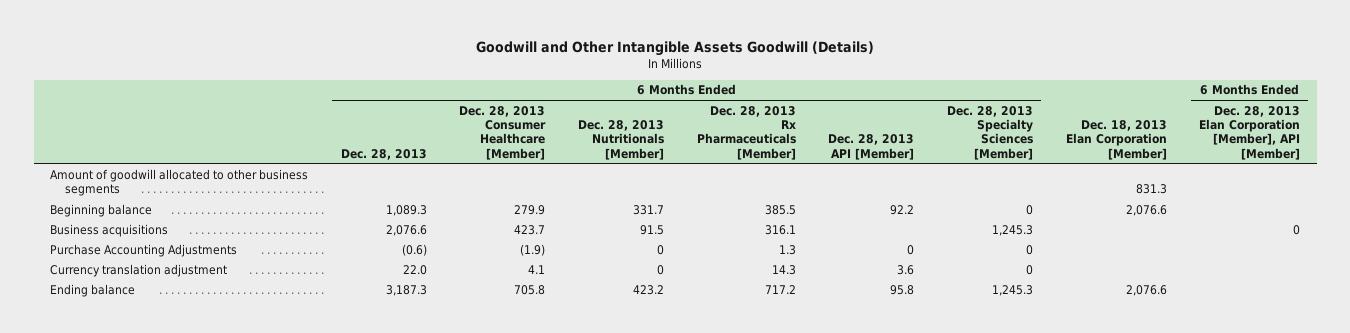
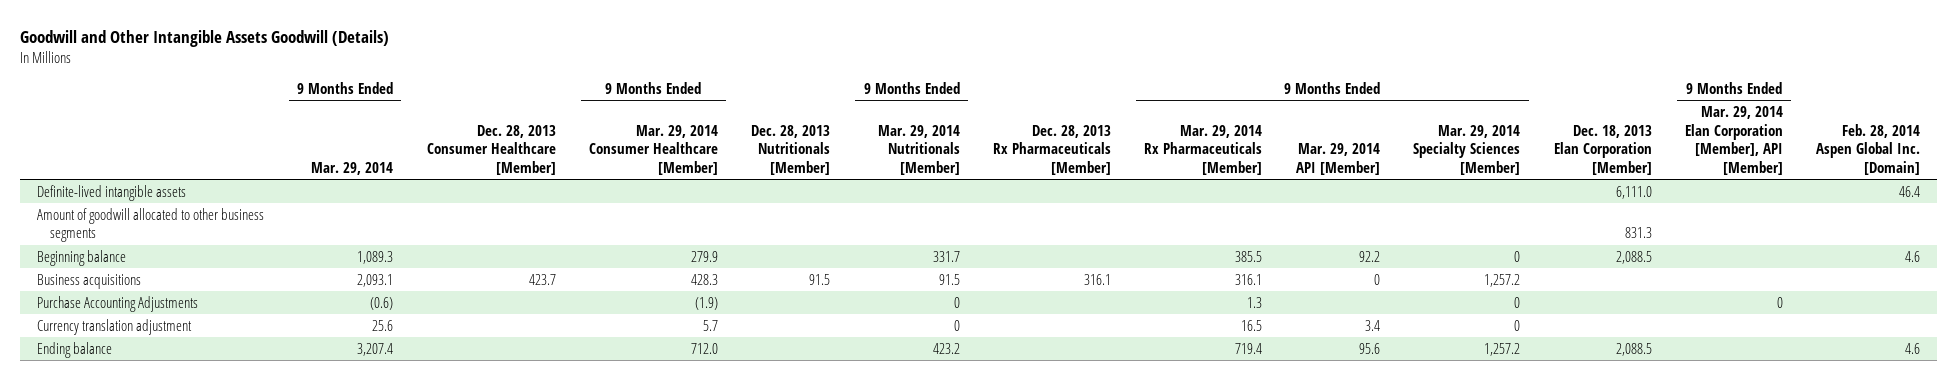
- | 6 Months Ended Dec. 28, 2013 | 6 Months Ended Dec. 28, 2013 Consumer Healthcare [Member] | 6 Months Ended Dec. 28, 2013 Nutritionals [Member] | 6 Months Ended Dec. 28, 2013 Rx Pharmaceuticals [Member] | 6 Months Ended Dec. 28, 2013 API [Member] | 6 Months Ended Dec. 28, 2013 Specialty Sciences [Member] | Dec. 18, 2013 Elan Corporation [Member] | 6 Months Ended Dec. 28, 2013 Elan Corporation [Member], API [Member]
+ | 9 Months Ended Mar. 29, 2014 | Dec. 28, 2013 Consumer Healthcare [Member] | 9 Months Ended Mar. 29, 2014 Consumer Healthcare [Member] | Dec. 28, 2013 Nutritionals [Member] | 9 Months Ended Mar. 29, 2014 Nutritionals [Member] | Dec. 28, 2013 Rx Pharmaceuticals [Member] | 9 Months Ended Mar. 29, 2014 Rx Pharmaceuticals [Member] | 9 Months Ended Mar. 29, 2014 API [Member] | 9 Months Ended Mar. 29, 2014 Specialty Sciences [Member] | Dec. 18, 2013 Elan Corporation [Member] | 9 Months Ended Mar. 29, 2014 Elan Corporation [Member], API [Member] | Feb. 28, 2014 Aspen Global Inc. [Domain]
+ Definite-lived intangible assets | | | | | | | | | | 6,111.0 | | 46.4
- Beginning balance | 1,089.3 | 279.9 | 331.7 | 385.5 | 92.2 | 0 | 2,076.6 |
+ Beginning balance | 1,089.3 | | 279.9 | | 331.7 | | 385.5 | 92.2 | 0 | 2,088.5 | | 4.6
- Ending balance | 3,187.3 | 705.8 | 423.2 | 717.2 | 95.8 | 1,245.3 | 2,076.6 |
+ Ending balance | 3,207.4 | | 712.0 | | 423.2 | | 719.4 | 95.6 | 1,257.2 | 2,088.5 | | 4.6

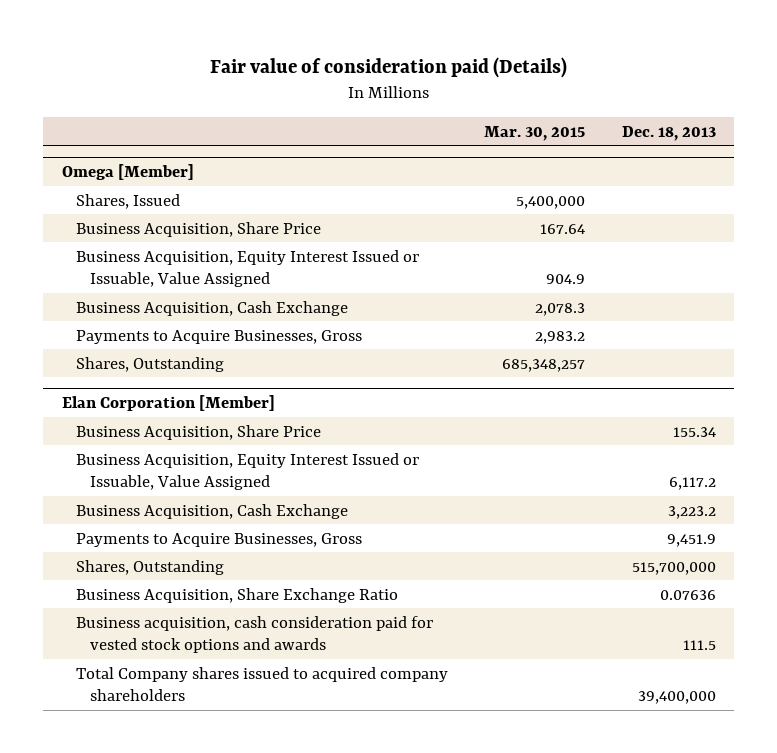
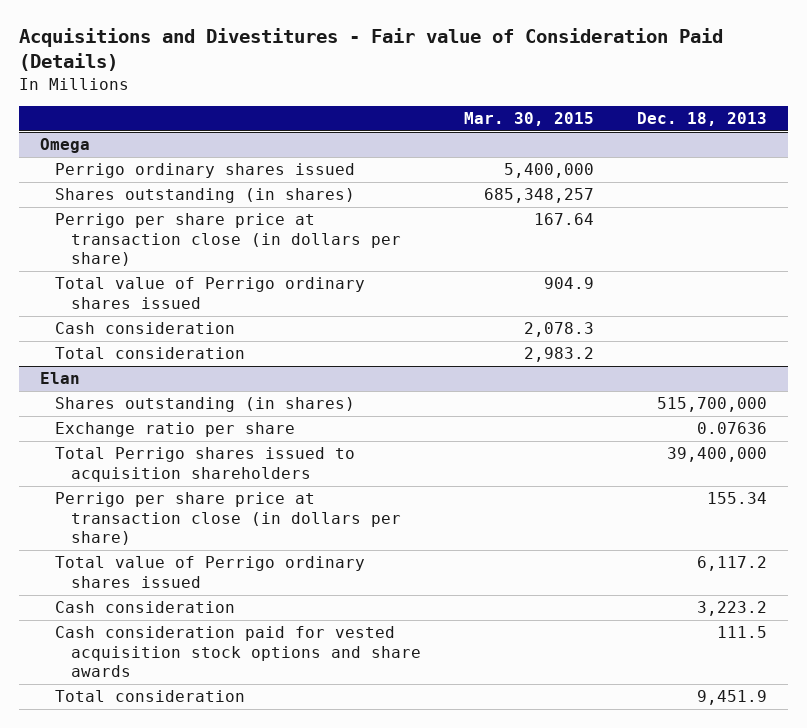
- Fair value of consideration paid (Details)
+ Acquisitions and Divestitures - Fair value of Consideration Paid (Details)
- Omega [Member]
- Shares, Issued | 5,400,000 |
- Business Acquisition, Share Price | 167.64 |
- Business Acquisition, Equity Interest Issued or Issuable, Value Assigned | 904.9 |
- Business Acquisition, Cash Exchange | 2,078.3 |
- Payments to Acquire Businesses, Gross | 2,983.2 |
- Shares, Outstanding | 685,348,257 |
- Elan Corporation [Member]
- Business Acquisition, Share Price | | 155.34
- Business Acquisition, Equity Interest Issued or Issuable, Value Assigned | | 6,117.2
- Business Acquisition, Cash Exchange | | 3,223.2
- Payments to Acquire Businesses, Gross | | 9,451.9
- Shares, Outstanding | | 515,700,000
- Business Acquisition, Share Exchange Ratio | | 0.07636
- Business acquisition, cash consideration paid for vested stock options and awards | | 111.5
- Total Company shares issued to acquired company shareholders | | 39,400,000
+ Omega
+ Perrigo ordinary shares issued | 5,400,000 |
+ Shares outstanding (in shares) | 685,348,257 |
+ Perrigo per share price at transaction close (in dollars per share) | 167.64 |
+ Total value of Perrigo ordinary shares issued | 904.9 |
+ Cash consideration | 2,078.3 |
+ Total consideration | 2,983.2 |
+ Elan
+ Shares outstanding (in shares) | | 515,700,000
+ Exchange ratio per share | | 0.07636
+ Total Perrigo shares issued to acquisition shareholders | | 39,400,000
+ Perrigo per share price at transaction close (in dollars per share) | | 155.34
+ Total value of Perrigo ordinary shares issued | | 6,117.2
+ Cash consideration | | 3,223.2
+ Cash consideration paid for vested acquisition stock options and share awards | | 111.5
+ Total consideration | | 9,451.9

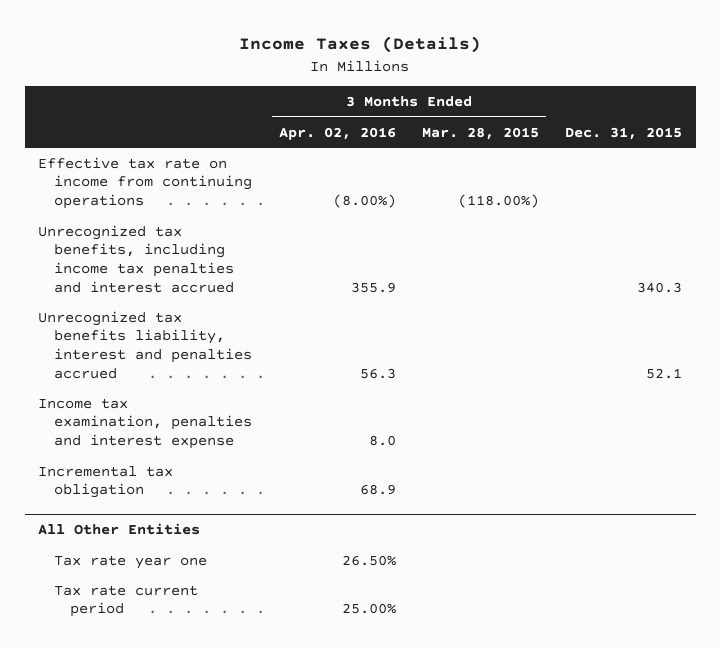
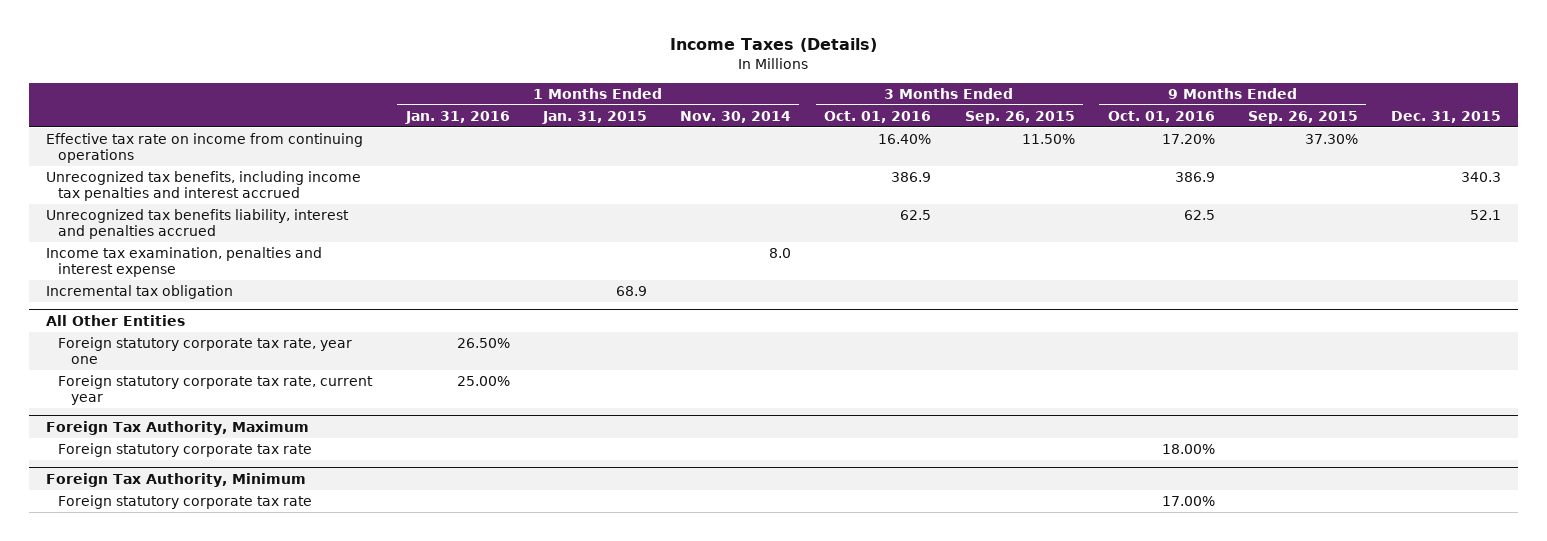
- | 3 Months Ended Apr. 02, 2016 | 3 Months Ended Mar. 28, 2015 | Dec. 31, 2015
+ | 1 Months Ended Jan. 31, 2016 | 1 Months Ended Jan. 31, 2015 | 1 Months Ended Nov. 30, 2014 | 3 Months Ended Oct. 01, 2016 | 3 Months Ended Sep. 26, 2015 | 9 Months Ended Oct. 01, 2016 | 9 Months Ended Sep. 26, 2015 | Dec. 31, 2015
@ All Other Entities
- Tax rate year one | 26.50% | |
- Tax rate current period | 25.00% | |
+ Foreign statutory corporate tax rate, year one | 26.50% | | | | | | |
+ Foreign statutory corporate tax rate, current year | 25.00% | | | | | | |
+ Foreign Tax Authority, Maximum
+ Foreign statutory corporate tax rate | | | | | | 18.00% | |
+ Foreign Tax Authority, Minimum
+ Foreign statutory corporate tax rate | | | | | | 17.00% | |

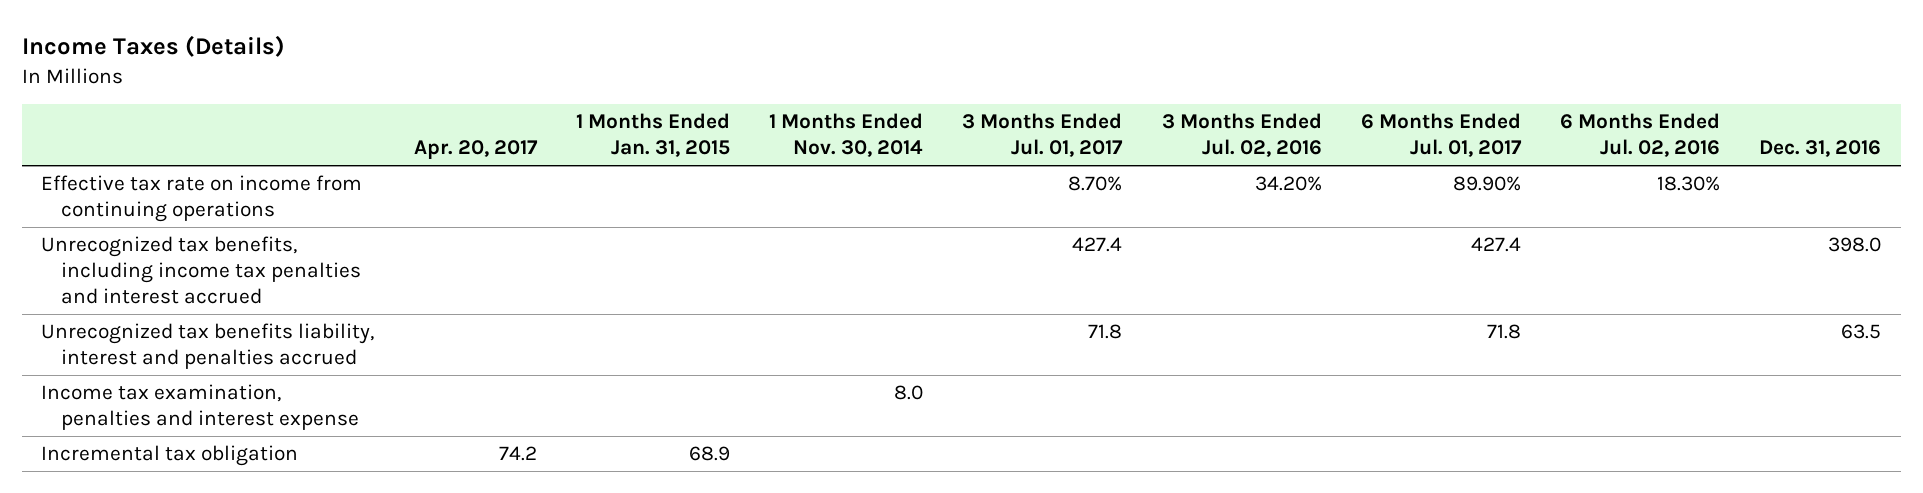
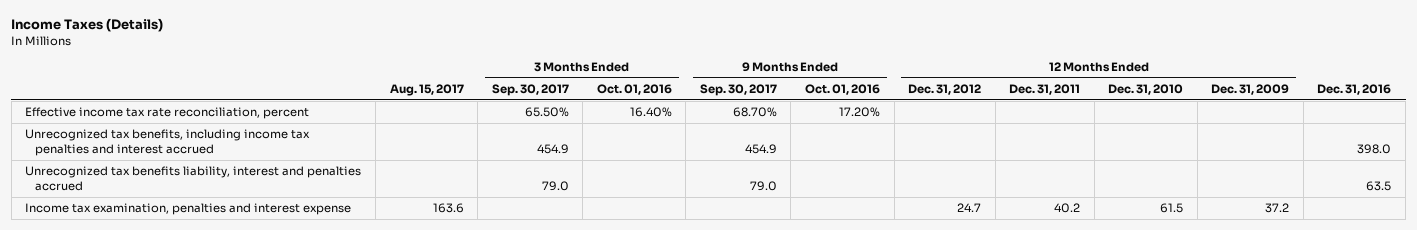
- | Apr. 20, 2017 | 1 Months Ended Jan. 31, 2015 | 1 Months Ended Nov. 30, 2014 | 3 Months Ended Jul. 01, 2017 | 3 Months Ended Jul. 02, 2016 | 6 Months Ended Jul. 01, 2017 | 6 Months Ended Jul. 02, 2016 | Dec. 31, 2016
+ | Aug. 15, 2017 | 3 Months Ended Sep. 30, 2017 | 3 Months Ended Oct. 01, 2016 | 9 Months Ended Sep. 30, 2017 | 9 Months Ended Oct. 01, 2016 | 12 Months Ended Dec. 31, 2012 | 12 Months Ended Dec. 31, 2011 | 12 Months Ended Dec. 31, 2010 | 12 Months Ended Dec. 31, 2009 | Dec. 31, 2016
- Effective tax rate on income from continuing operations | | | | 8.70% | 34.20% | 89.90% | 18.30% |
+ Effective income tax rate reconciliation, percent | | 65.50% | 16.40% | 68.70% | 17.20% | | | | |
- Incremental tax obligation | 74.2 | 68.9 | | | | | |

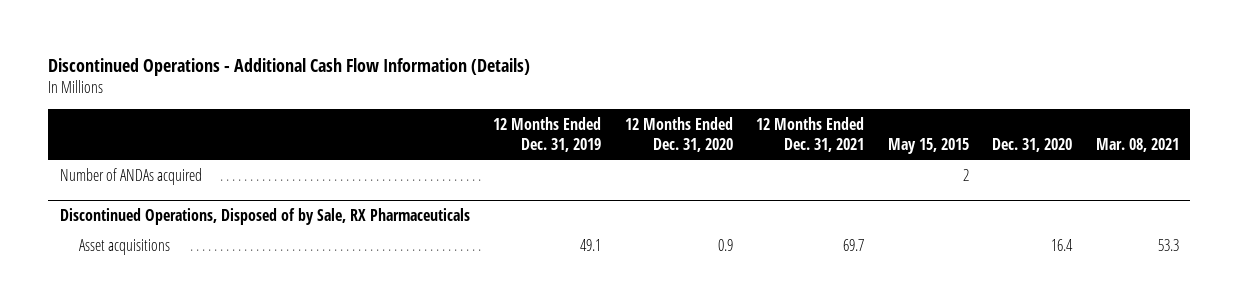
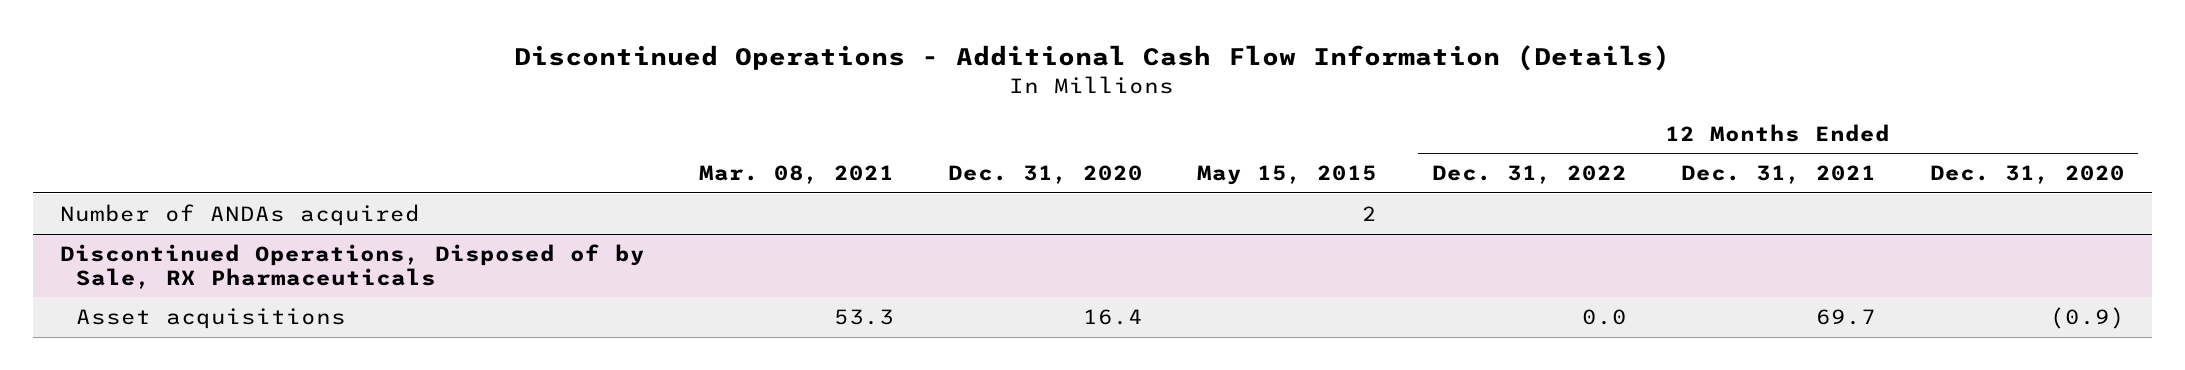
- | 12 Months Ended Dec. 31, 2019 | 12 Months Ended Dec. 31, 2020 | 12 Months Ended Dec. 31, 2021 | May 15, 2015 | Dec. 31, 2020 | Mar. 08, 2021
+ | Mar. 08, 2021 | Dec. 31, 2020 | May 15, 2015 | 12 Months Ended Dec. 31, 2022 | 12 Months Ended Dec. 31, 2021 | 12 Months Ended Dec. 31, 2020
@ Discontinued Operations, Disposed of by Sale, RX Pharmaceuticals
- Asset acquisitions | 49.1 | 0.9 | 69.7 | | 16.4 | 53.3
+ Asset acquisitions | 53.3 | 16.4 | | 0.0 | 69.7 | (0.9)

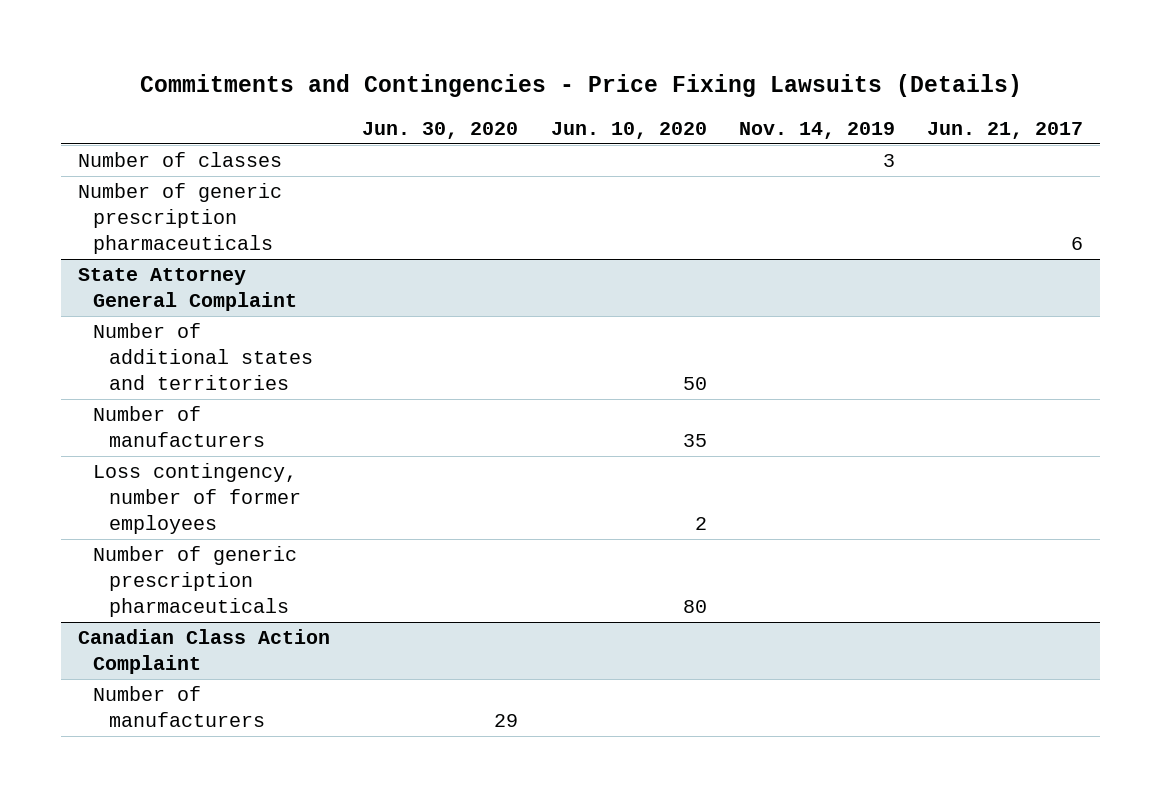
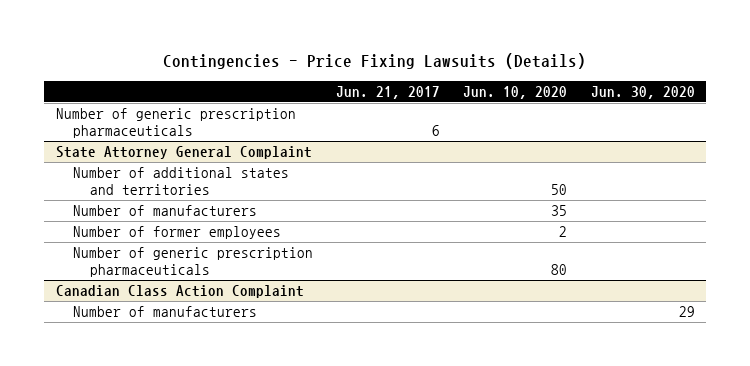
- Commitments and Contingencies - Price Fixing Lawsuits (Details)
+ Contingencies - Price Fixing Lawsuits (Details)
- | Jun. 30, 2020 | Jun. 10, 2020 | Nov. 14, 2019 | Jun. 21, 2017
+ | Jun. 21, 2017 | Jun. 10, 2020 | Jun. 30, 2020
- Number of classes | | | 3 |
@ State Attorney General Complaint
- Loss contingency, number of former employees | | 2 | |
+ Number of former employees | | 2 |

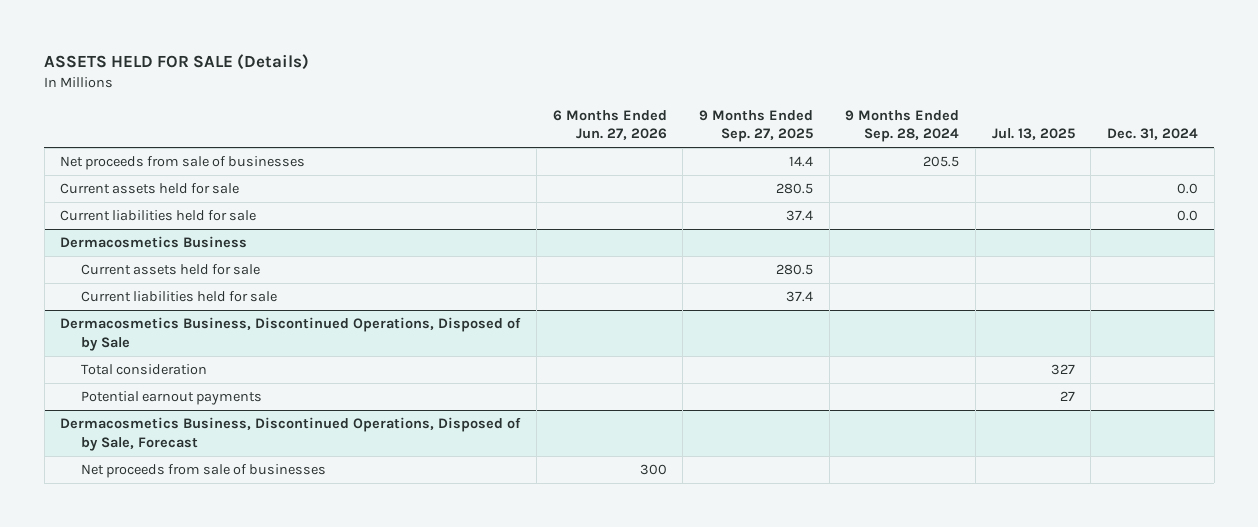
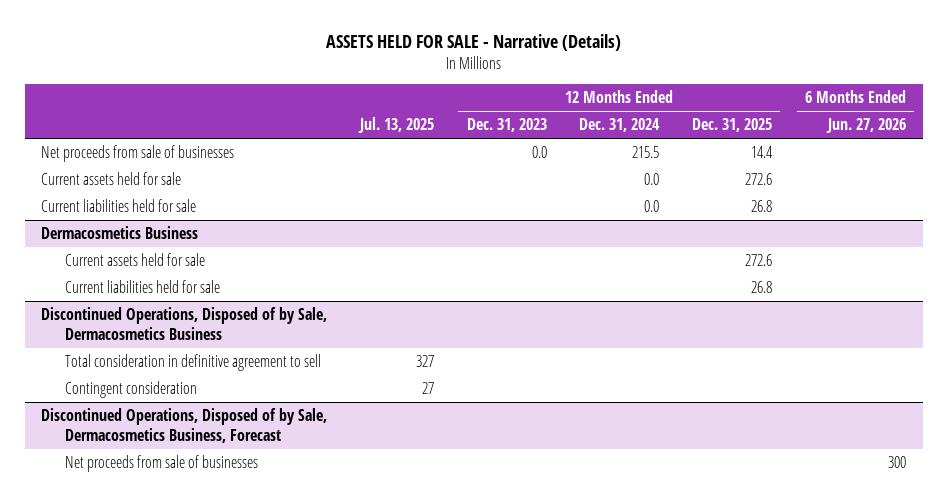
- ASSETS HELD FOR SALE (Details)
+ ASSETS HELD FOR SALE - Narrative (Details)
- | 6 Months Ended Jun. 27, 2026 | 9 Months Ended Sep. 27, 2025 | 9 Months Ended Sep. 28, 2024 | Jul. 13, 2025 | Dec. 31, 2024
+ | Jul. 13, 2025 | 12 Months Ended Dec. 31, 2023 | 12 Months Ended Dec. 31, 2024 | 12 Months Ended Dec. 31, 2025 | 6 Months Ended Jun. 27, 2026
- Dermacosmetics Business, Discontinued Operations, Disposed of by Sale
- Total consideration | | | | 327 |
- Potential earnout payments | | | | 27 |
- Dermacosmetics Business, Discontinued Operations, Disposed of by Sale, Forecast
+ Discontinued Operations, Disposed of by Sale, Dermacosmetics Business
+ Total consideration in definitive agreement to sell | 327 | | | |
+ Contingent consideration | 27 | | | |
+ Discontinued Operations, Disposed of by Sale, Dermacosmetics Business, Forecast

